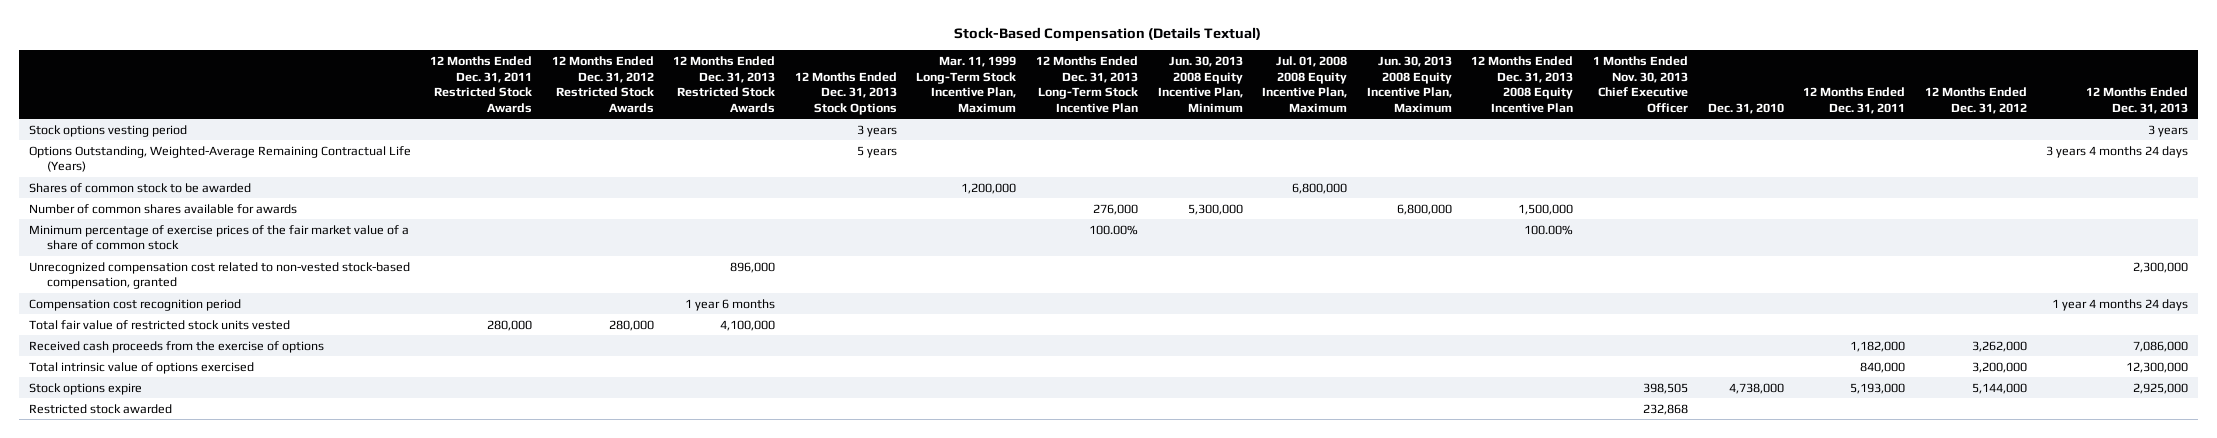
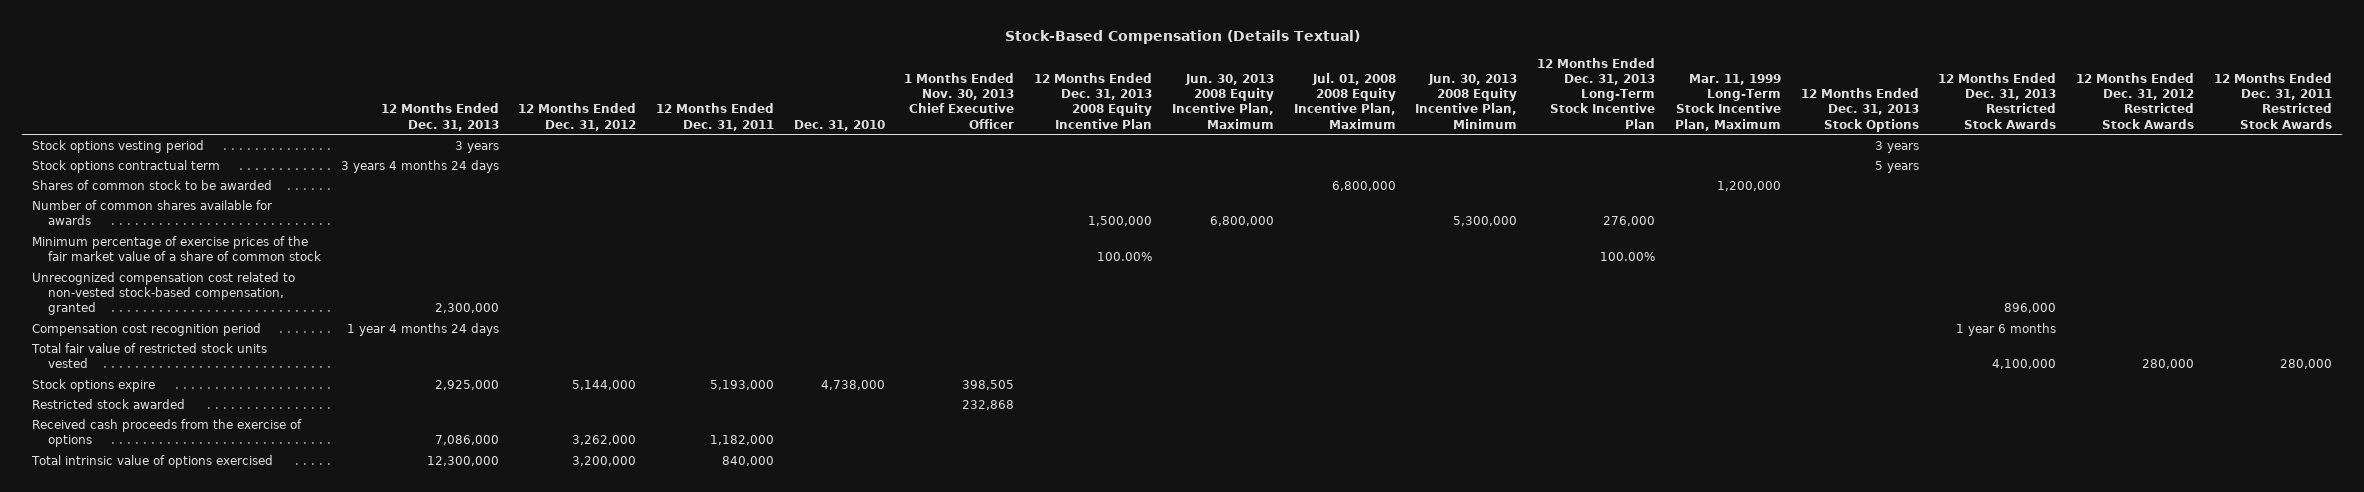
- | 12 Months Ended Dec. 31, 2011 Restricted Stock Awards | 12 Months Ended Dec. 31, 2012 Restricted Stock Awards | 12 Months Ended Dec. 31, 2013 Restricted Stock Awards | 12 Months Ended Dec. 31, 2013 Stock Options | Mar. 11, 1999 Long-Term Stock Incentive Plan, Maximum | 12 Months Ended Dec. 31, 2013 Long-Term Stock Incentive Plan | Jun. 30, 2013 2008 Equity Incentive Plan, Minimum | Jul. 01, 2008 2008 Equity Incentive Plan, Maximum | Jun. 30, 2013 2008 Equity Incentive Plan, Maximum | 12 Months Ended Dec. 31, 2013 2008 Equity Incentive Plan | 1 Months Ended Nov. 30, 2013 Chief Executive Officer | Dec. 31, 2010 | 12 Months Ended Dec. 31, 2011 | 12 Months Ended Dec. 31, 2012 | 12 Months Ended Dec. 31, 2013
+ | 12 Months Ended Dec. 31, 2013 | 12 Months Ended Dec. 31, 2012 | 12 Months Ended Dec. 31, 2011 | Dec. 31, 2010 | 1 Months Ended Nov. 30, 2013 Chief Executive Officer | 12 Months Ended Dec. 31, 2013 2008 Equity Incentive Plan | Jun. 30, 2013 2008 Equity Incentive Plan, Maximum | Jul. 01, 2008 2008 Equity Incentive Plan, Maximum | Jun. 30, 2013 2008 Equity Incentive Plan, Minimum | 12 Months Ended Dec. 31, 2013 Long-Term Stock Incentive Plan | Mar. 11, 1999 Long-Term Stock Incentive Plan, Maximum | 12 Months Ended Dec. 31, 2013 Stock Options | 12 Months Ended Dec. 31, 2013 Restricted Stock Awards | 12 Months Ended Dec. 31, 2012 Restricted Stock Awards | 12 Months Ended Dec. 31, 2011 Restricted Stock Awards
- Options Outstanding, Weighted-Average Remaining Contractual Life (Years) | | | | 5 years | | | | | | | | | | | 3 years 4 months 24 days
+ Stock options contractual term | 3 years 4 months 24 days | | | | | | | | | | | 5 years | | |
moved down: Received cash proceeds from the exercise of options | 7,086,000 | 3,262,000 | 1,182,000 | | | | | | | | | | | |
moved down: Total intrinsic value of options exercised | 12,300,000 | 3,200,000 | 840,000 | | | | | | | | | | | |

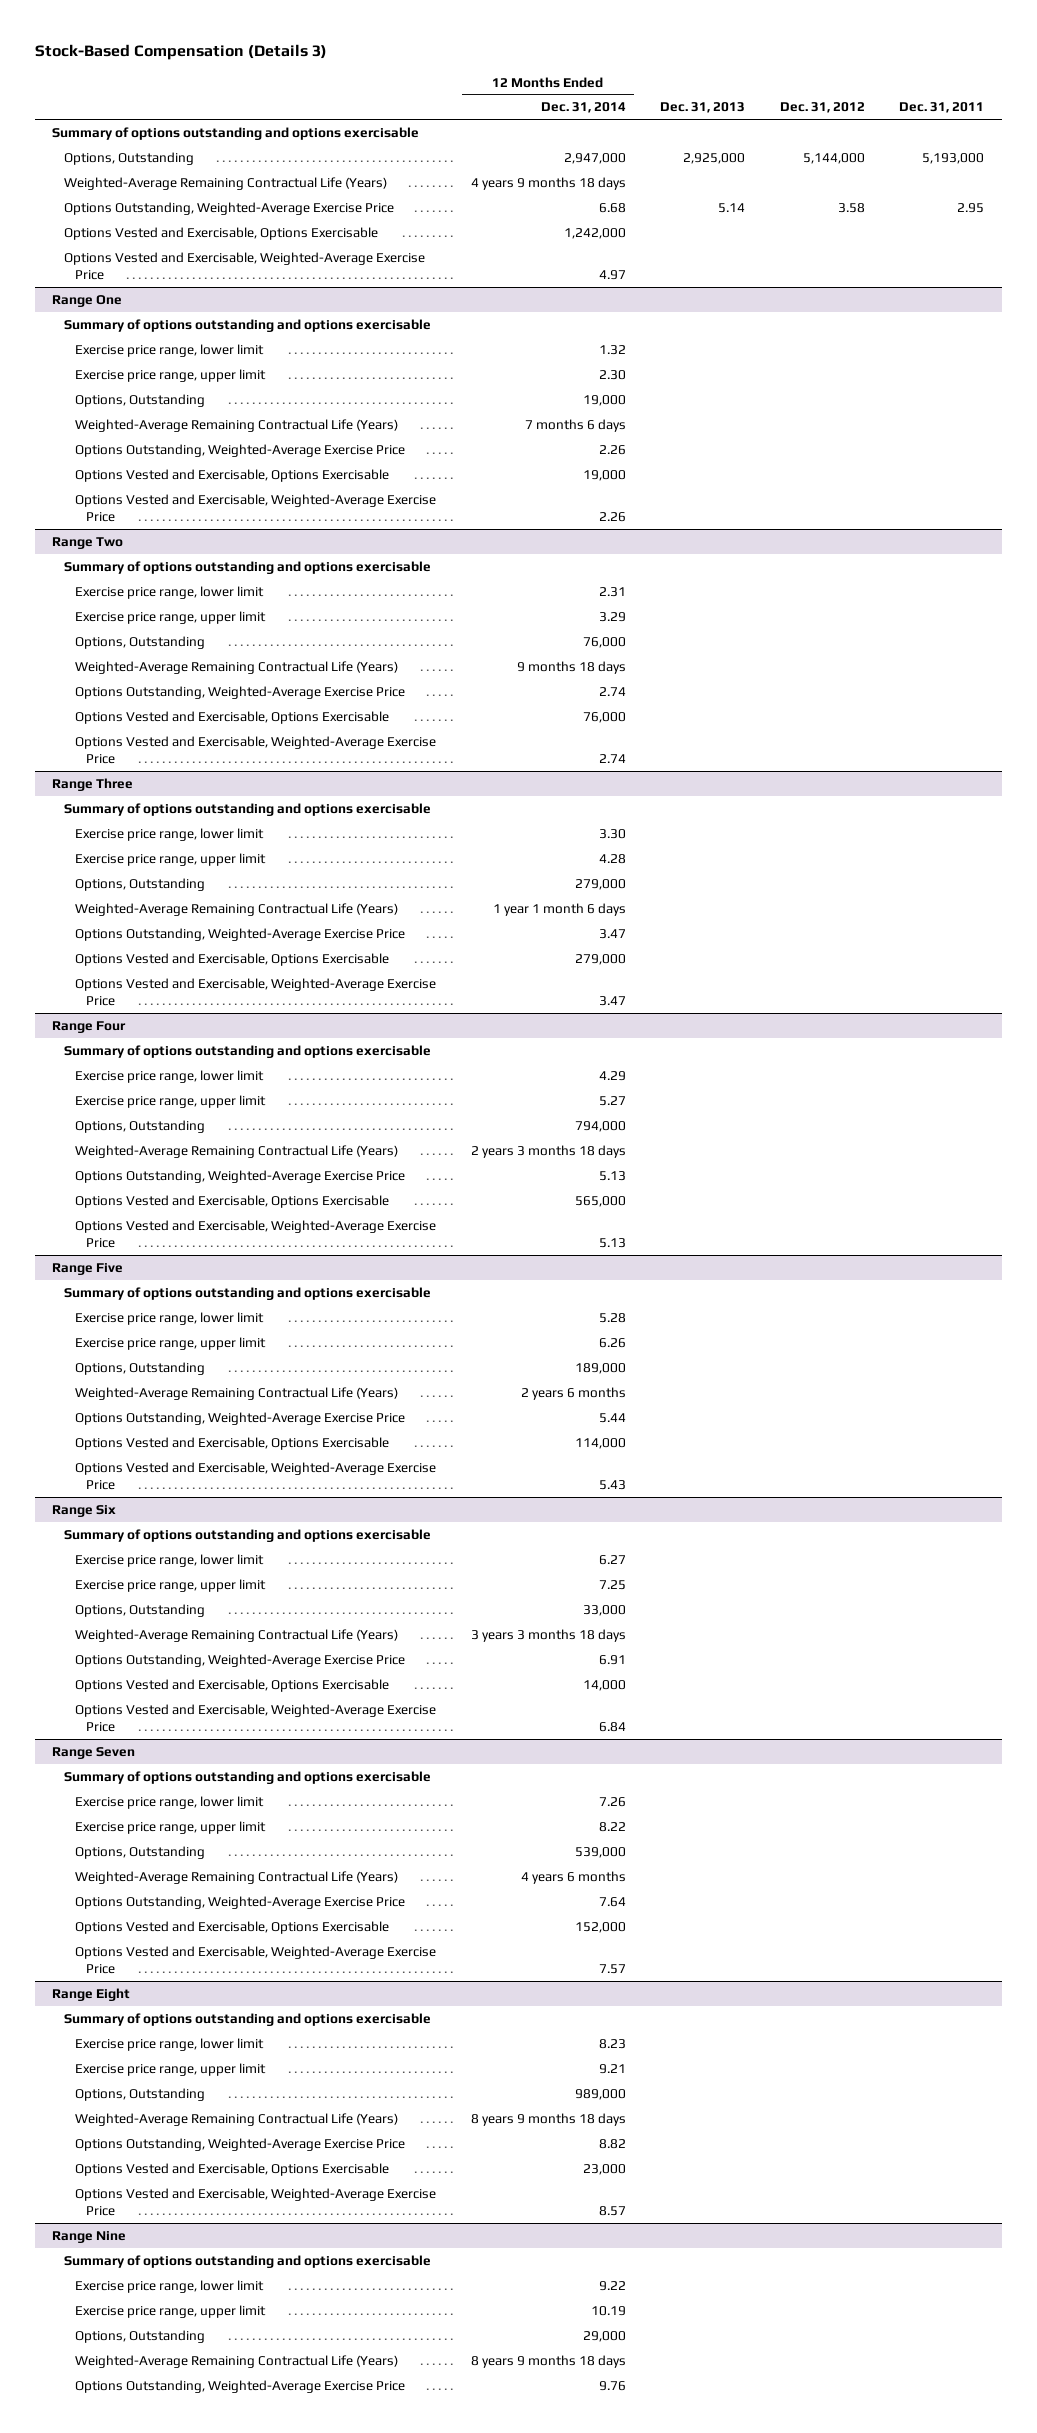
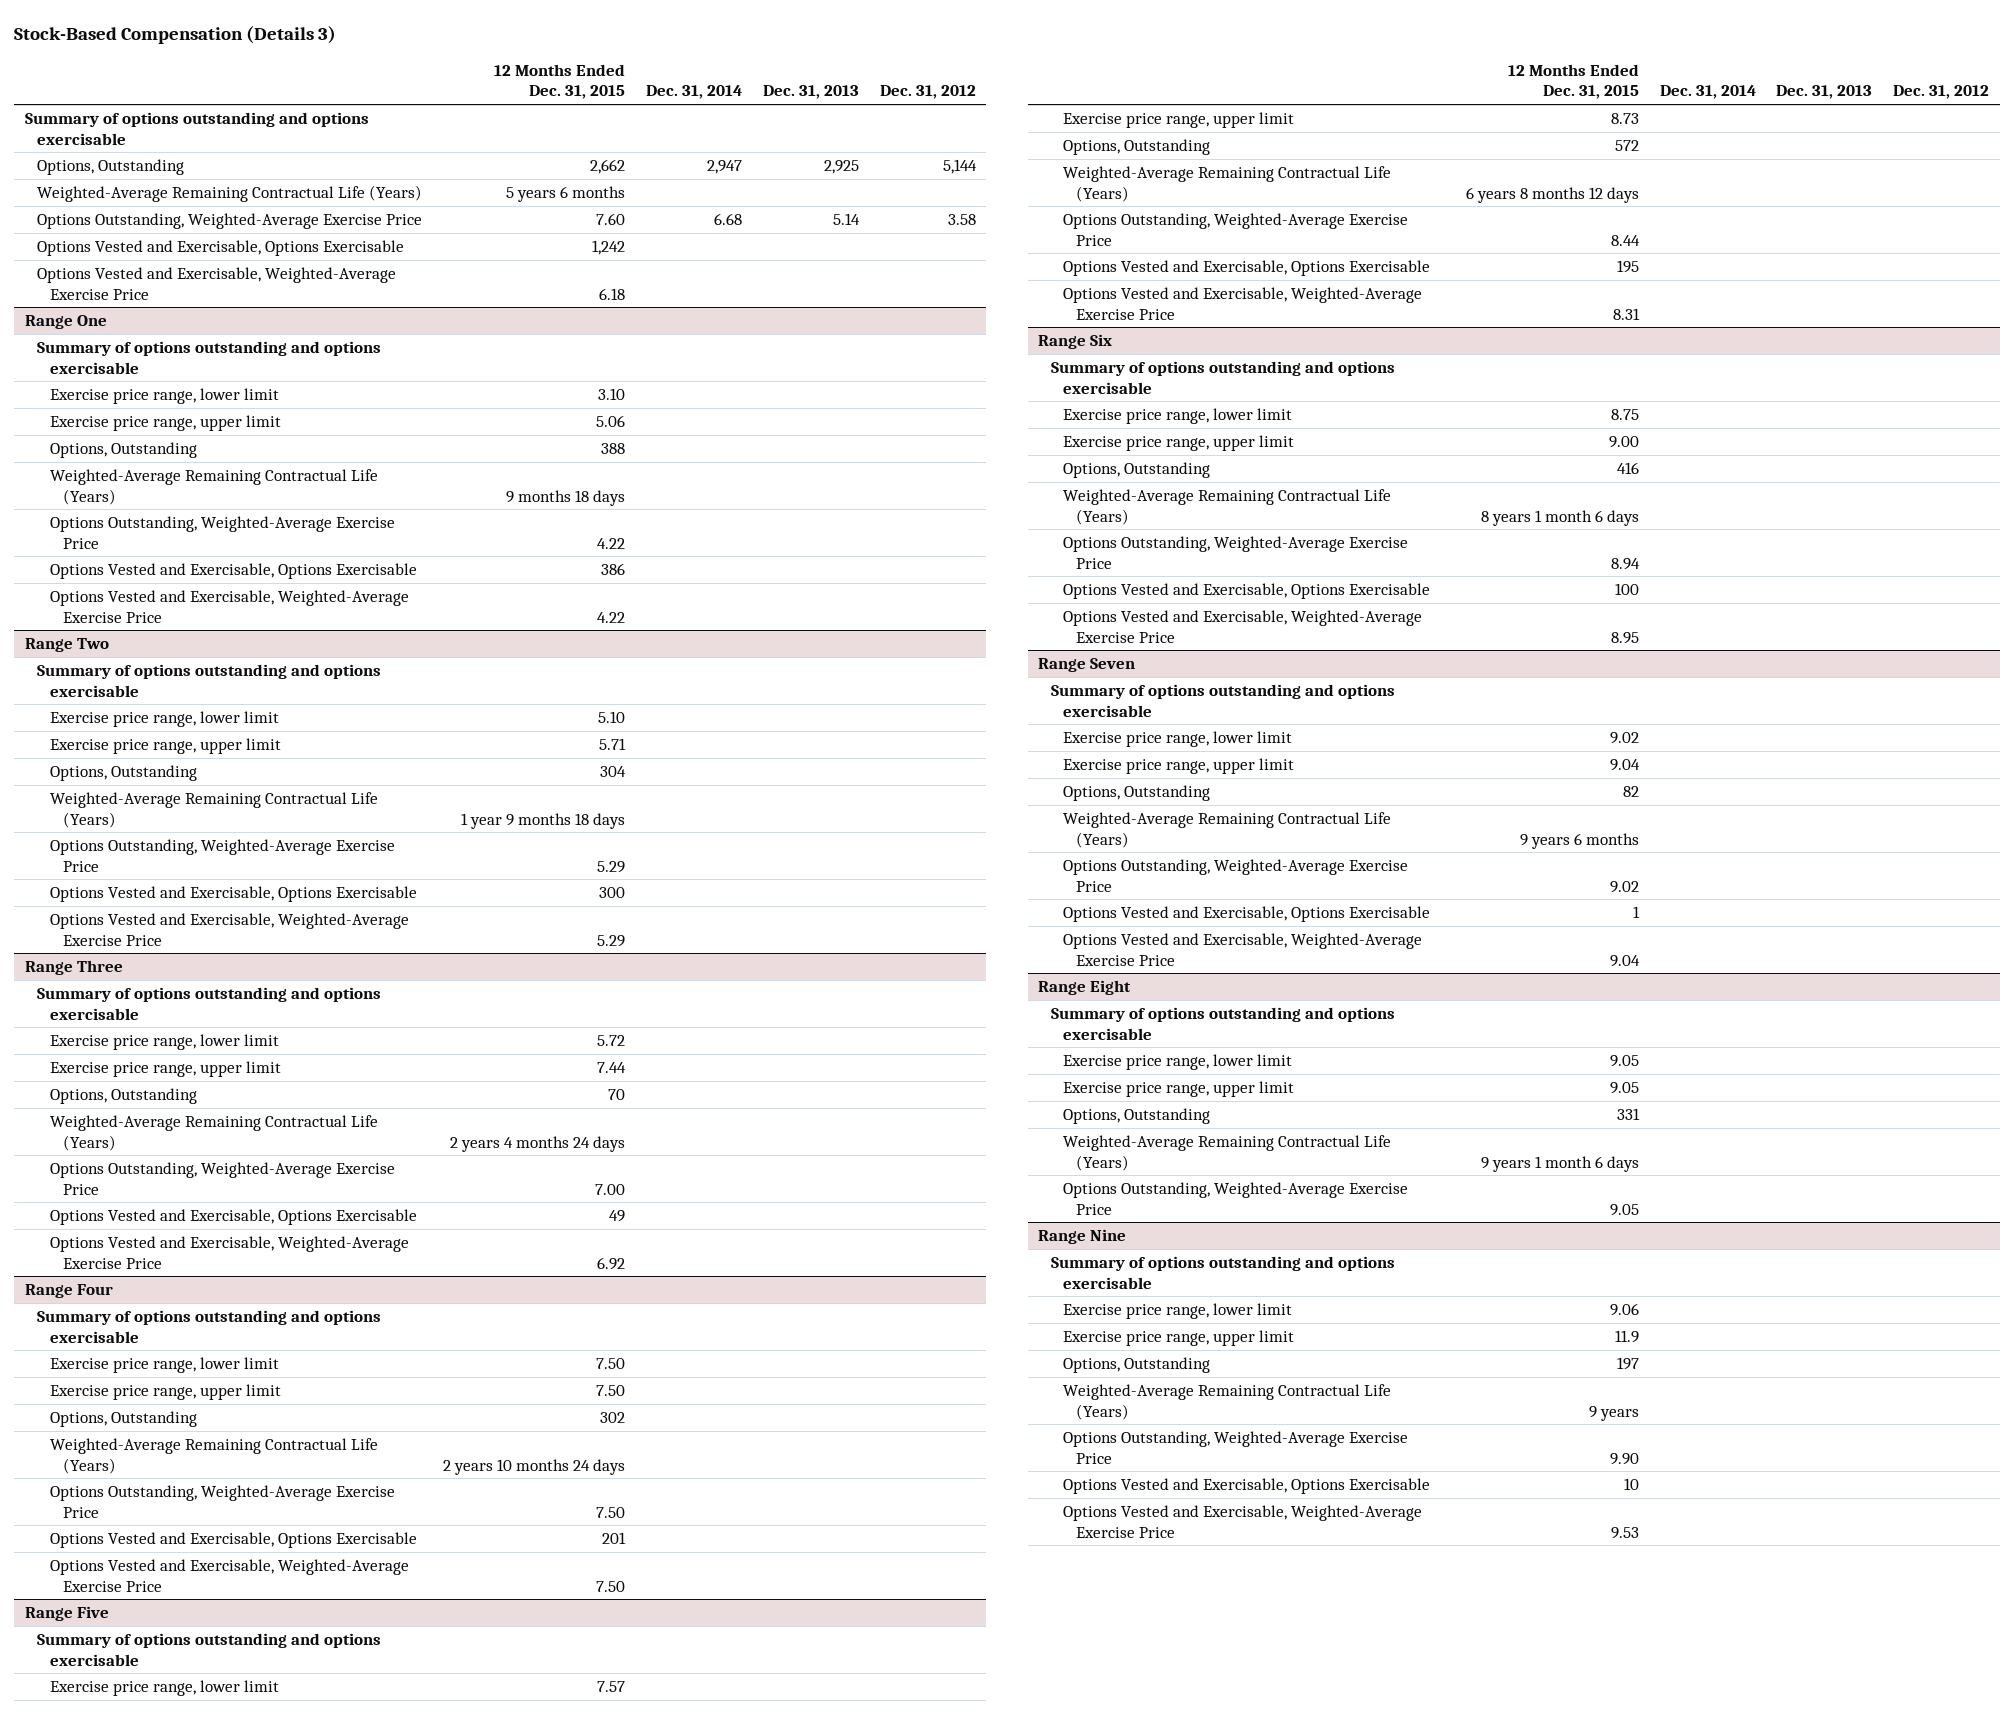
- | 12 Months Ended Dec. 31, 2014 | Dec. 31, 2013 | Dec. 31, 2012 | Dec. 31, 2011
+ | 12 Months Ended Dec. 31, 2015 | Dec. 31, 2014 | Dec. 31, 2013 | Dec. 31, 2012
- Options, Outstanding | 2,947,000 | 2,925,000 | 5,144,000 | 5,193,000
+ Options, Outstanding | 2,662 | 2,947 | 2,925 | 5,144
@ Range Eight
- Options Vested and Exercisable, Options Exercisable | 23,000 | | |
- Options Vested and Exercisable, Weighted-Average Exercise Price | 8.57 | | |
@ Range Nine
+ Options Vested and Exercisable, Options Exercisable | 10 | | |
+ Options Vested and Exercisable, Weighted-Average Exercise Price | 9.53 | | |

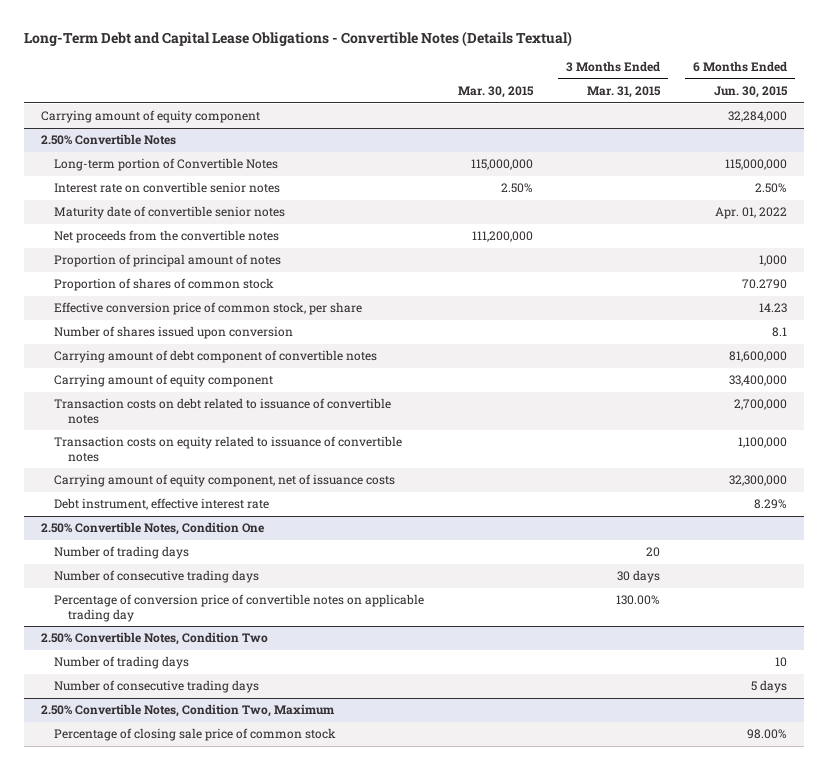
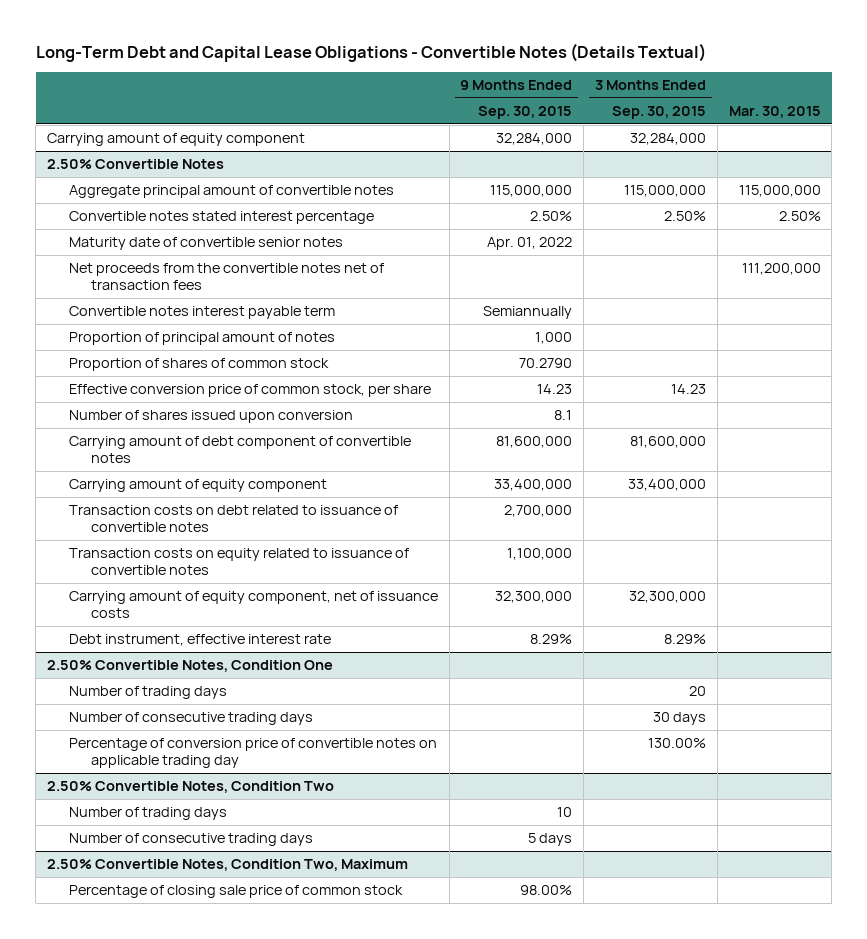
- | Mar. 30, 2015 | 3 Months Ended Mar. 31, 2015 | 6 Months Ended Jun. 30, 2015
+ | 9 Months Ended Sep. 30, 2015 | 3 Months Ended Sep. 30, 2015 | Mar. 30, 2015
@ 2.50% Convertible Notes
- Long-term portion of Convertible Notes | 115,000,000 | | 115,000,000
- Interest rate on convertible senior notes | 2.50% | | 2.50%
+ Aggregate principal amount of convertible notes | 115,000,000 | 115,000,000 | 115,000,000
+ Convertible notes stated interest percentage | 2.50% | 2.50% | 2.50%
- Net proceeds from the convertible notes | 111,200,000 | |
+ Net proceeds from the convertible notes net of transaction fees | | | 111,200,000
+ Convertible notes interest payable term | Semiannually | |

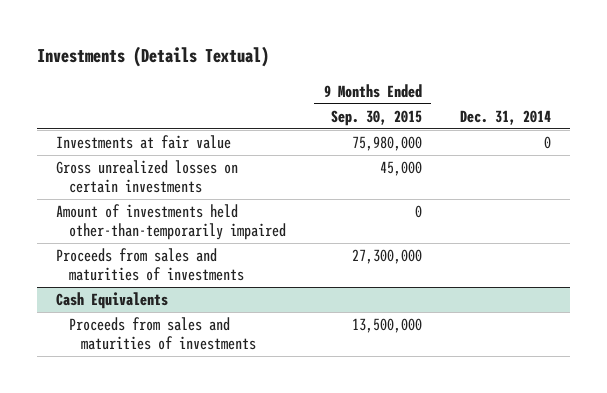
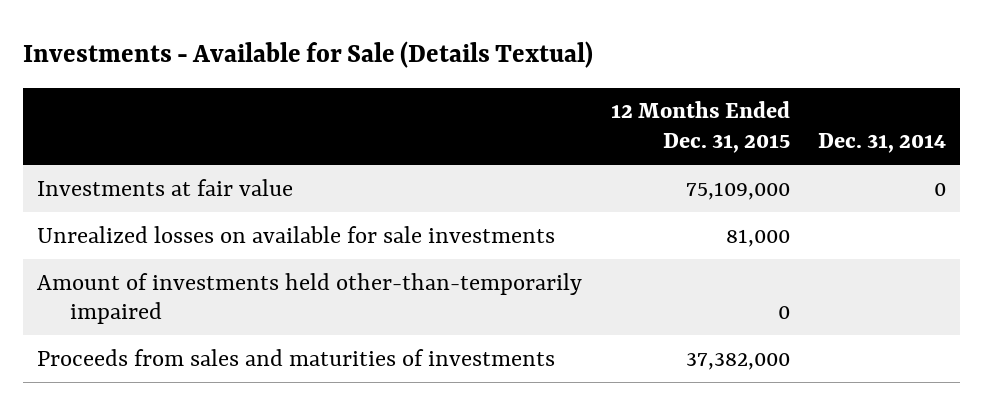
- Investments (Details Textual)
+ Investments - Available for Sale (Details Textual)
- | 9 Months Ended Sep. 30, 2015 | Dec. 31, 2014
+ | 12 Months Ended Dec. 31, 2015 | Dec. 31, 2014
- Gross unrealized losses on certain investments | 45,000 |
+ Unrealized losses on available for sale investments | 81,000 |
- Cash Equivalents
- Proceeds from sales and maturities of investments | 13,500,000 |

